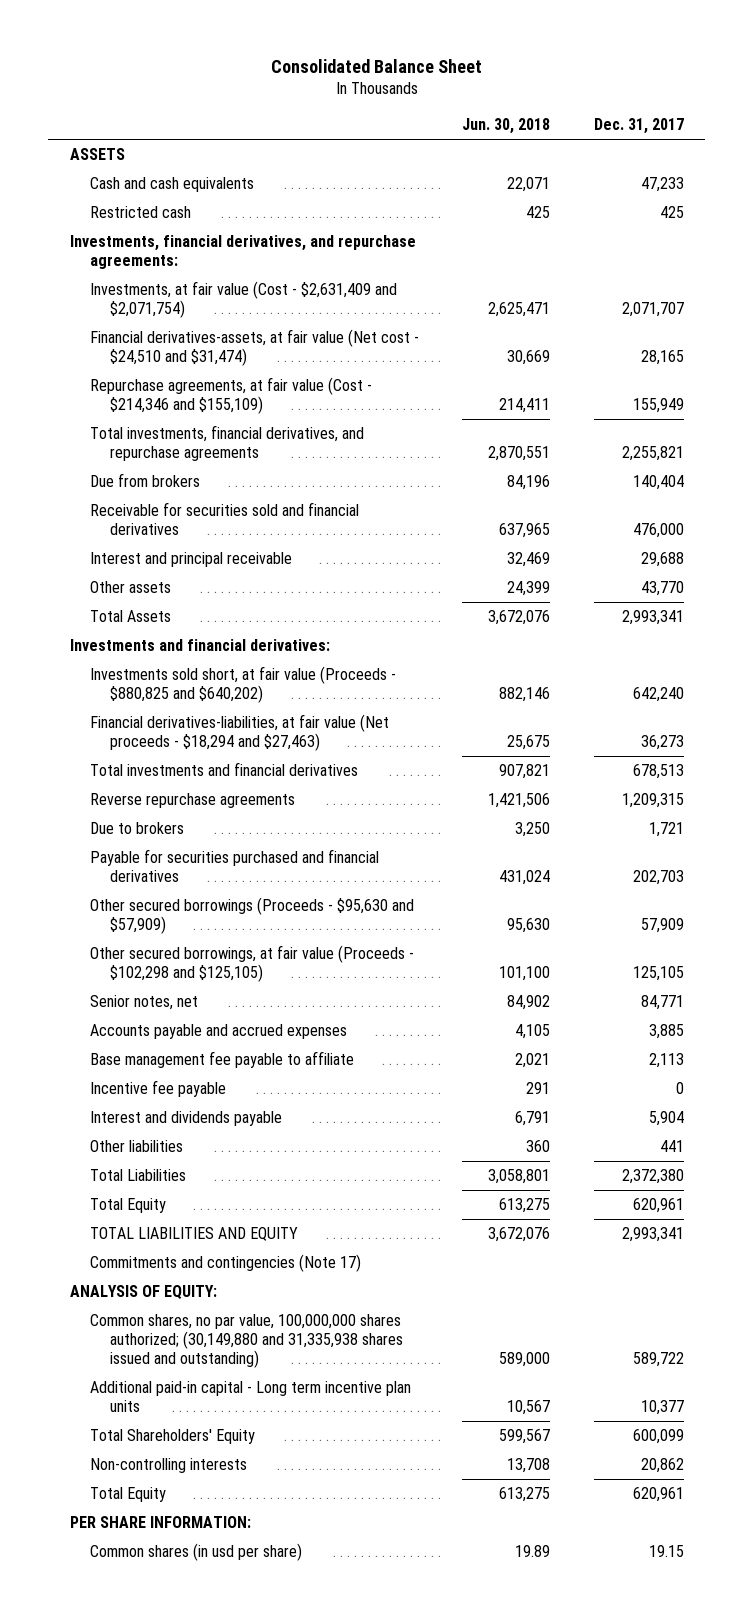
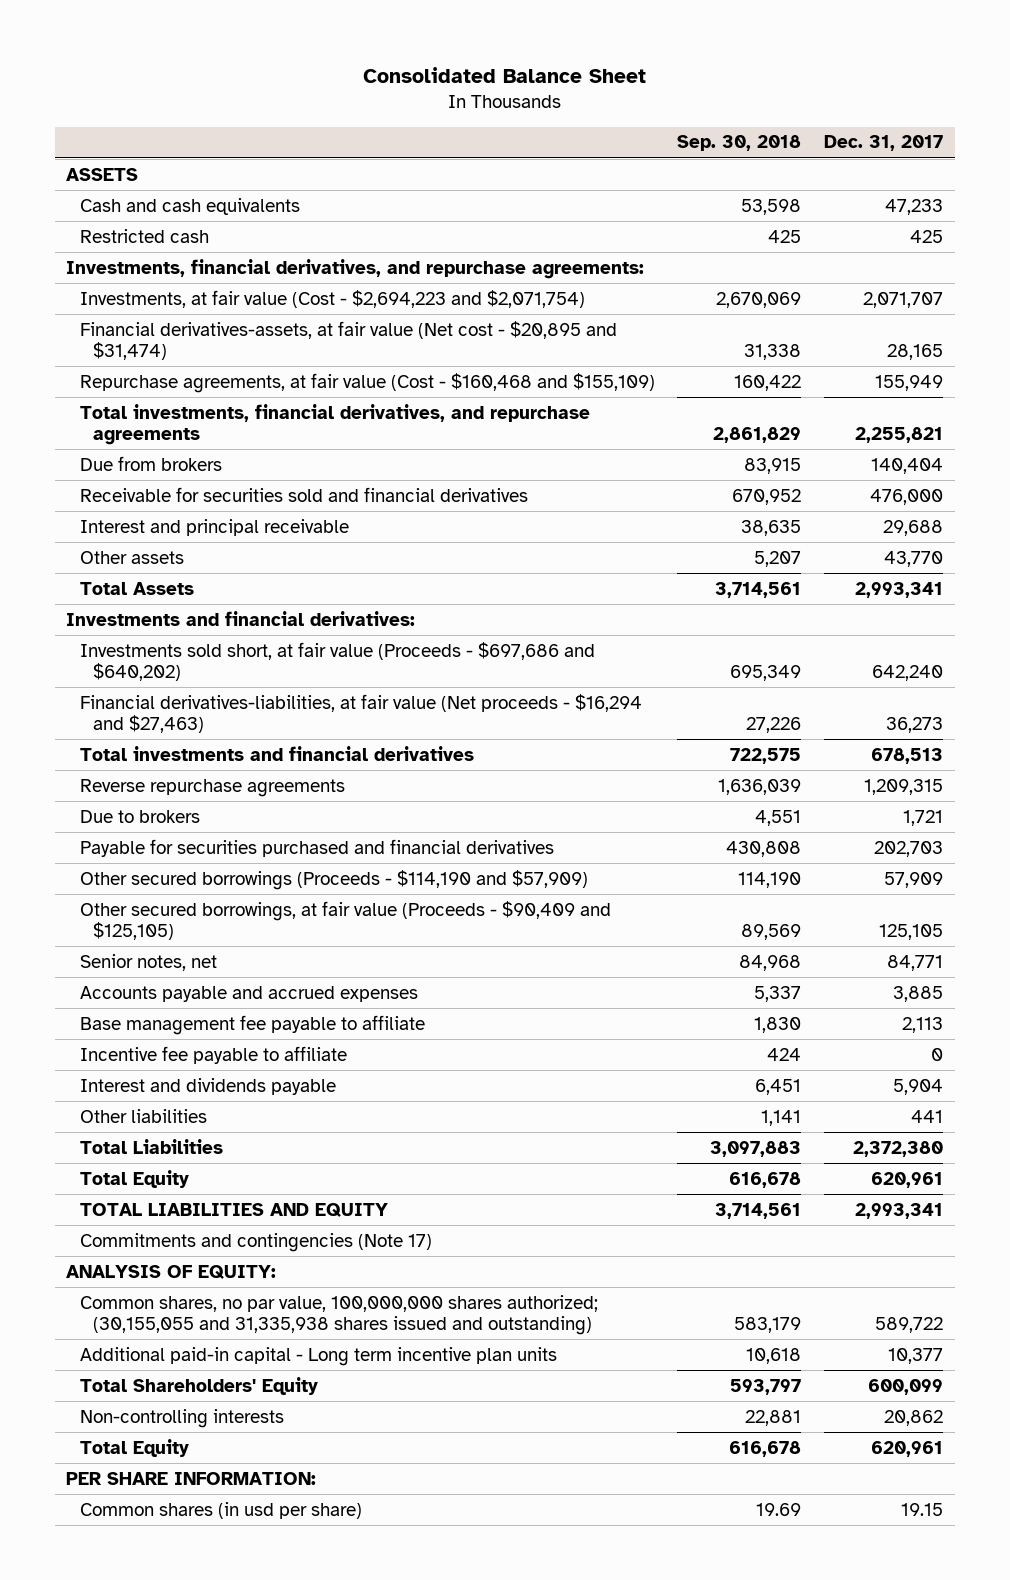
- | Jun. 30, 2018 | Dec. 31, 2017
+ | Sep. 30, 2018 | Dec. 31, 2017
- Investments, at fair value (Cost - $2,631,409 and $2,071,754) | 2,625,471 | 2,071,707
- Financial derivatives-assets, at fair value (Net cost - $24,510 and $31,474) | 30,669 | 28,165
- Repurchase agreements, at fair value (Cost - $214,346 and $155,109) | 214,411 | 155,949
+ Investments, at fair value (Cost - $2,694,223 and $2,071,754) | 2,670,069 | 2,071,707
+ Financial derivatives-assets, at fair value (Net cost - $20,895 and $31,474) | 31,338 | 28,165
+ Repurchase agreements, at fair value (Cost - $160,468 and $155,109) | 160,422 | 155,949
- Investments sold short, at fair value (Proceeds - $880,825 and $640,202) | 882,146 | 642,240
- Financial derivatives-liabilities, at fair value (Net proceeds - $18,294 and $27,463) | 25,675 | 36,273
+ Investments sold short, at fair value (Proceeds - $697,686 and $640,202) | 695,349 | 642,240
+ Financial derivatives-liabilities, at fair value (Net proceeds - $16,294 and $27,463) | 27,226 | 36,273
- Other secured borrowings (Proceeds - $95,630 and $57,909) | 95,630 | 57,909
- Other secured borrowings, at fair value (Proceeds - $102,298 and $125,105) | 101,100 | 125,105
+ Other secured borrowings (Proceeds - $114,190 and $57,909) | 114,190 | 57,909
+ Other secured borrowings, at fair value (Proceeds - $90,409 and $125,105) | 89,569 | 125,105
- Incentive fee payable | 291 | 0
+ Incentive fee payable to affiliate | 424 | 0
- Common shares, no par value, 100,000,000 shares authorized; (30,149,880 and 31,335,938 shares issued and outstanding) | 589,000 | 589,722
+ Common shares, no par value, 100,000,000 shares authorized; (30,155,055 and 31,335,938 shares issued and outstanding) | 583,179 | 589,722

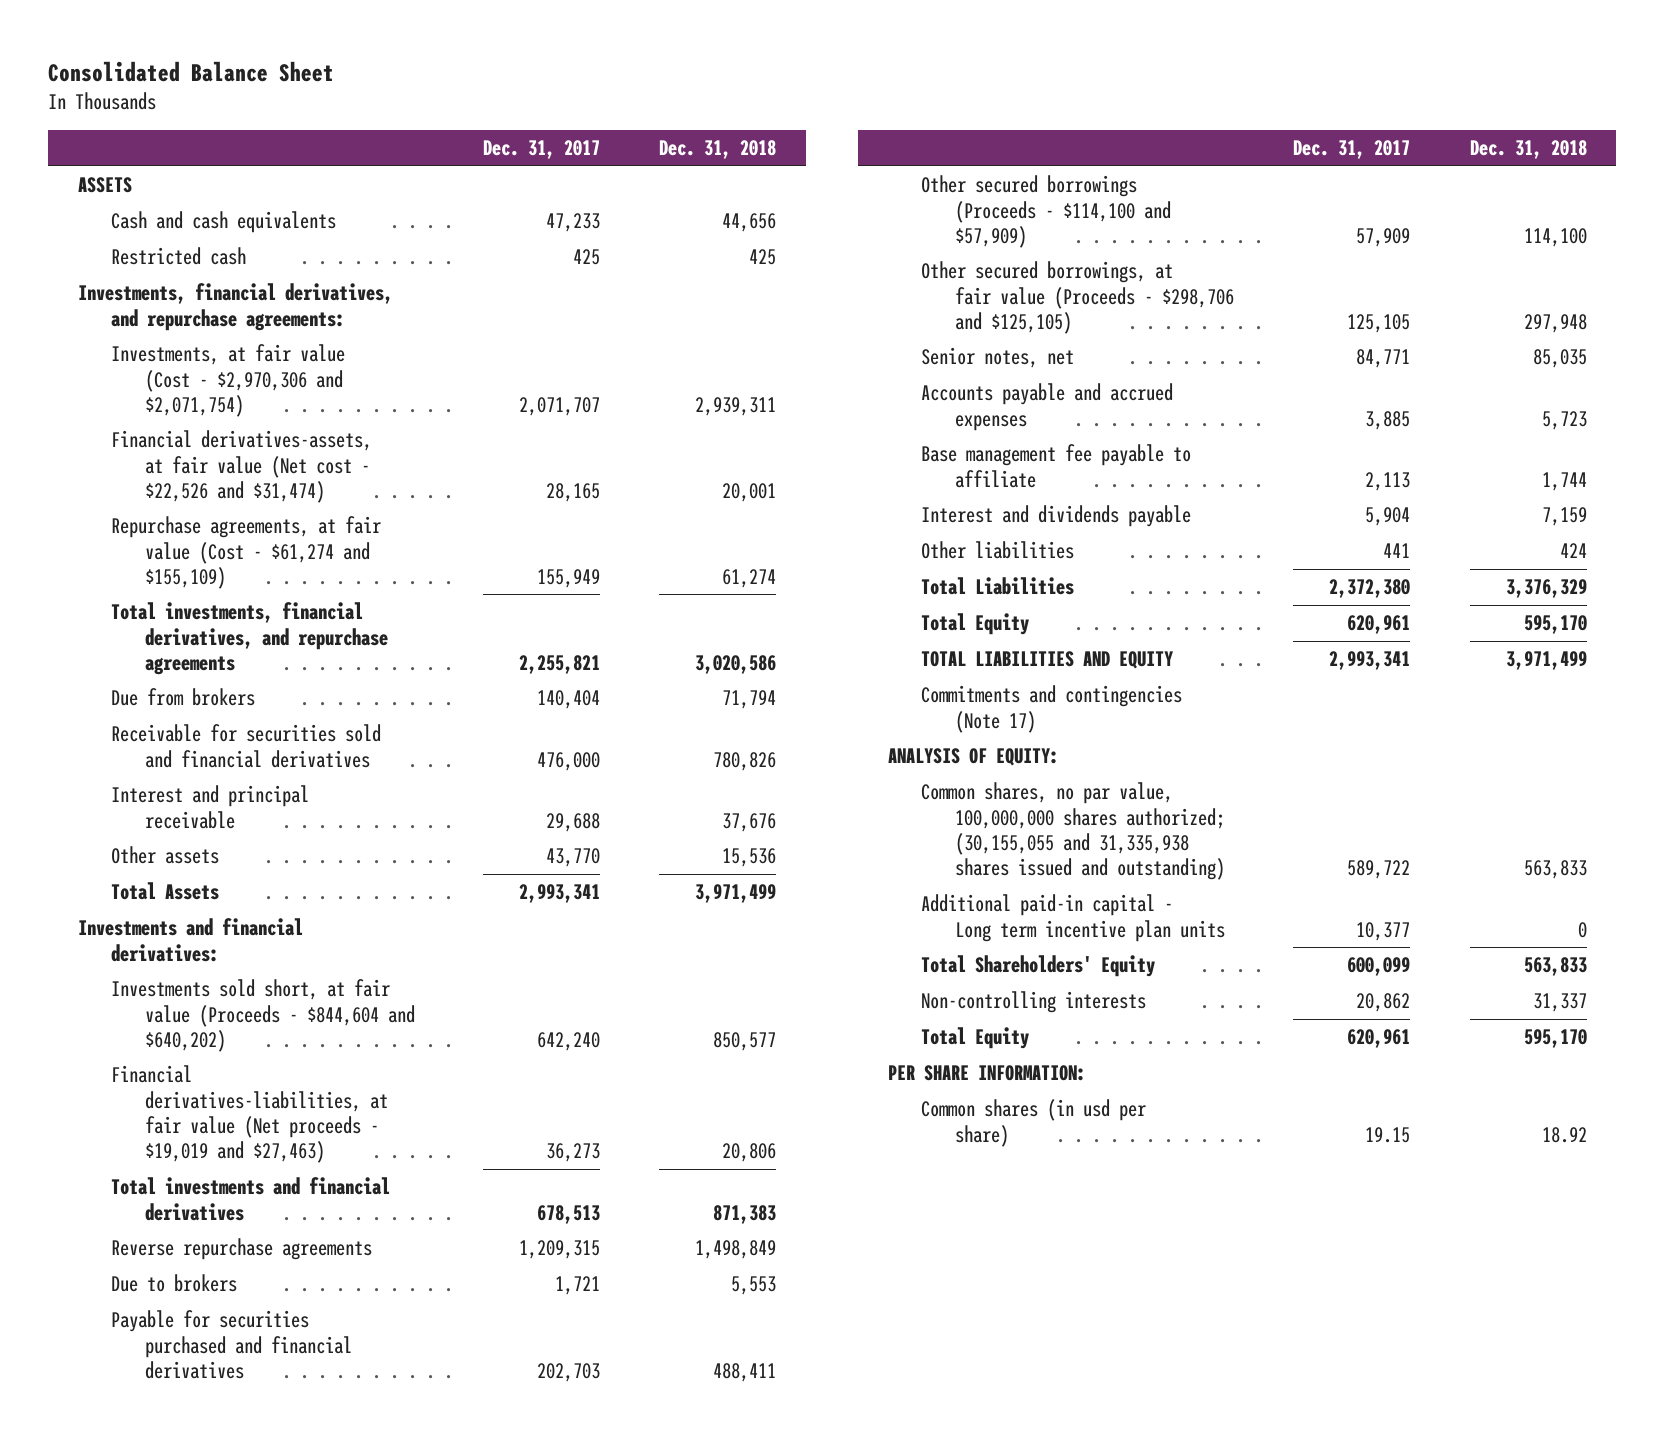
- | Sep. 30, 2018 | Dec. 31, 2017
+ | Dec. 31, 2017 | Dec. 31, 2018
- Investments, at fair value (Cost - $2,694,223 and $2,071,754) | 2,670,069 | 2,071,707
- Financial derivatives-assets, at fair value (Net cost - $20,895 and $31,474) | 31,338 | 28,165
- Repurchase agreements, at fair value (Cost - $160,468 and $155,109) | 160,422 | 155,949
+ Investments, at fair value (Cost - $2,970,306 and $2,071,754) | 2,071,707 | 2,939,311
+ Financial derivatives-assets, at fair value (Net cost - $22,526 and $31,474) | 28,165 | 20,001
+ Repurchase agreements, at fair value (Cost - $61,274 and $155,109) | 155,949 | 61,274
- Investments sold short, at fair value (Proceeds - $697,686 and $640,202) | 695,349 | 642,240
- Financial derivatives-liabilities, at fair value (Net proceeds - $16,294 and $27,463) | 27,226 | 36,273
+ Investments sold short, at fair value (Proceeds - $844,604 and $640,202) | 642,240 | 850,577
+ Financial derivatives-liabilities, at fair value (Net proceeds - $19,019 and $27,463) | 36,273 | 20,806
- Other secured borrowings (Proceeds - $114,190 and $57,909) | 114,190 | 57,909
- Other secured borrowings, at fair value (Proceeds - $90,409 and $125,105) | 89,569 | 125,105
+ Other secured borrowings (Proceeds - $114,100 and $57,909) | 57,909 | 114,100
+ Other secured borrowings, at fair value (Proceeds - $298,706 and $125,105) | 125,105 | 297,948
- Incentive fee payable to affiliate | 424 | 0

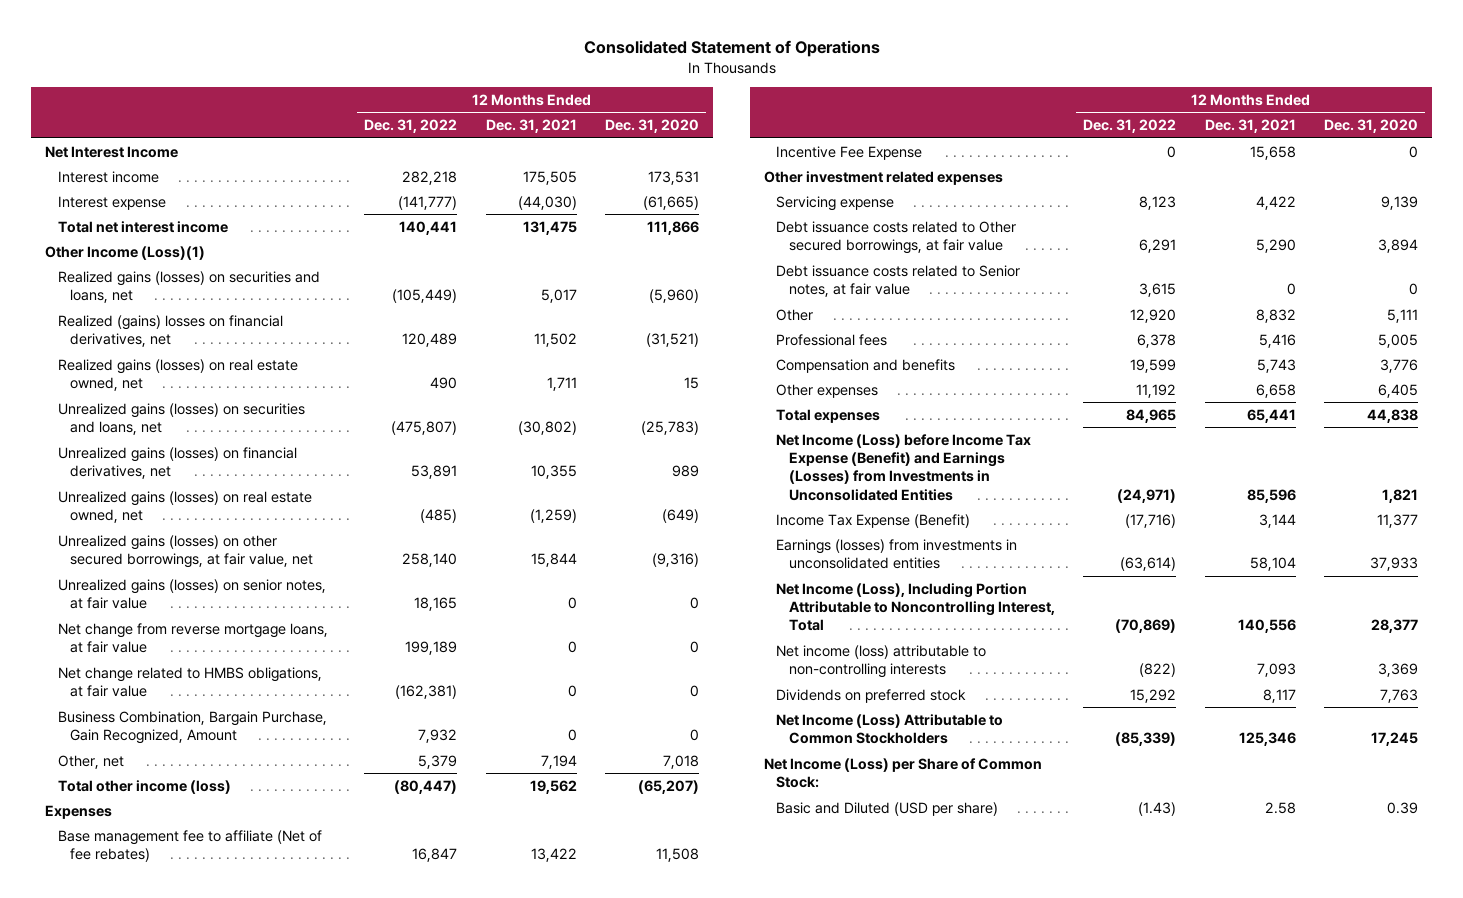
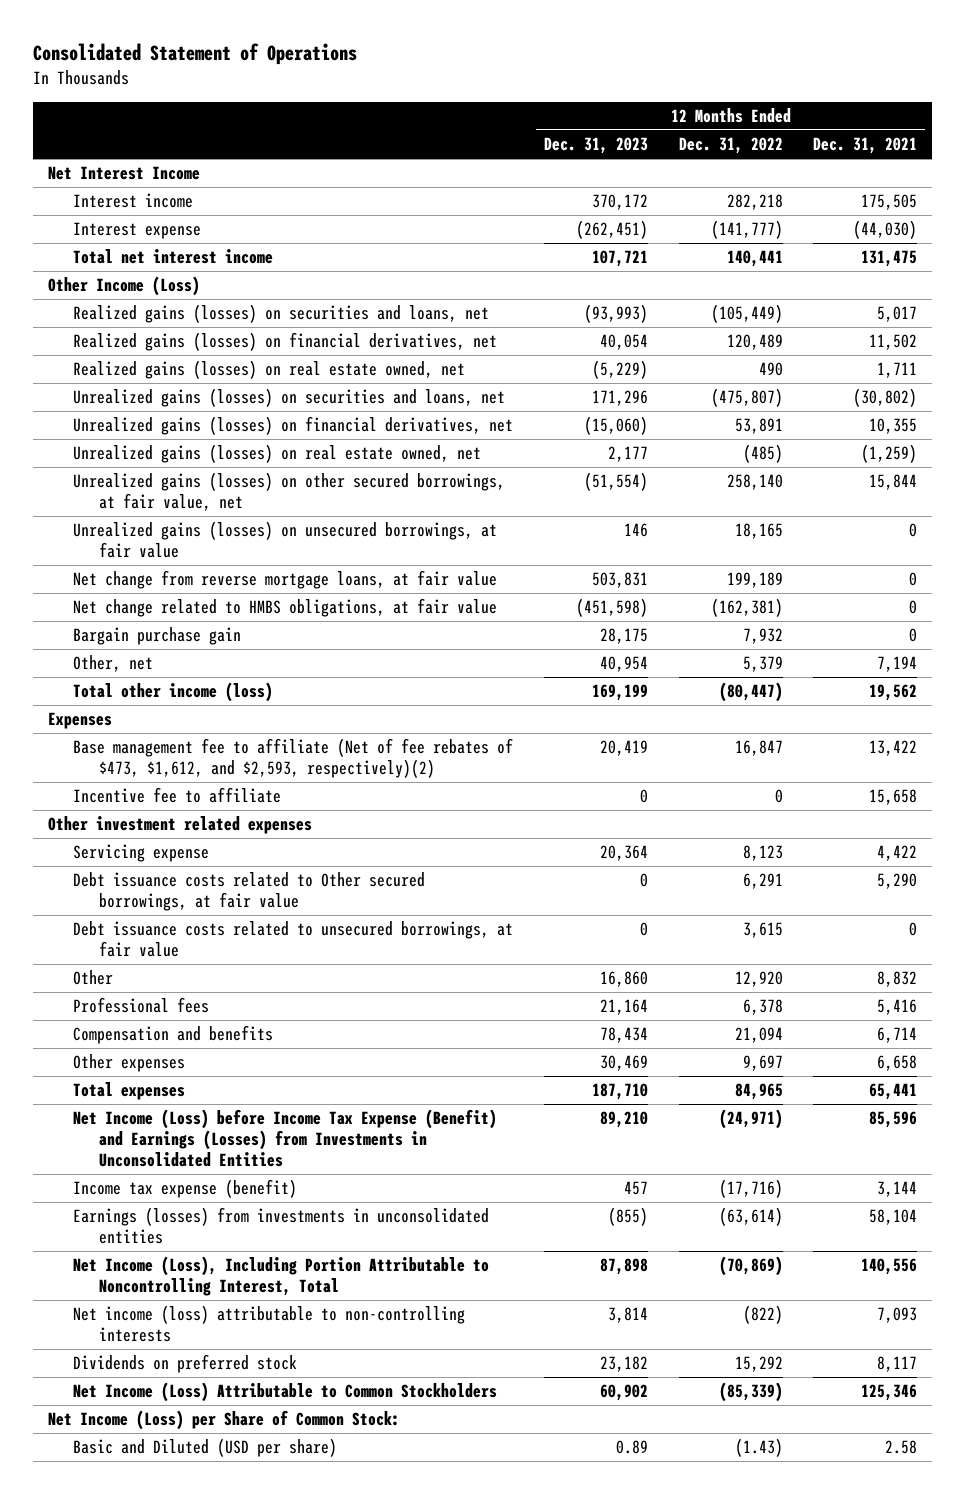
- | 12 Months Ended Dec. 31, 2022 | 12 Months Ended Dec. 31, 2021 | 12 Months Ended Dec. 31, 2020
+ | 12 Months Ended Dec. 31, 2023 | 12 Months Ended Dec. 31, 2022 | 12 Months Ended Dec. 31, 2021
- Other Income (Loss)(1)
+ Other Income (Loss)
- Realized (gains) losses on financial derivatives, net | 120,489 | 11,502 | (31,521)
+ Realized gains (losses) on financial derivatives, net | 40,054 | 120,489 | 11,502
- Unrealized gains (losses) on senior notes, at fair value | 18,165 | 0 | 0
+ Unrealized gains (losses) on unsecured borrowings, at fair value | 146 | 18,165 | 0
- Business Combination, Bargain Purchase, Gain Recognized, Amount | 7,932 | 0 | 0
+ Bargain purchase gain | 28,175 | 7,932 | 0
- Base management fee to affiliate (Net of fee rebates) | 16,847 | 13,422 | 11,508
- Incentive Fee Expense | 0 | 15,658 | 0
+ Base management fee to affiliate (Net of fee rebates of $473, $1,612, and $2,593, respectively)(2) | 20,419 | 16,847 | 13,422
+ Incentive fee to affiliate | 0 | 0 | 15,658
- Debt issuance costs related to Senior notes, at fair value | 3,615 | 0 | 0
+ Debt issuance costs related to unsecured borrowings, at fair value | 0 | 3,615 | 0
- Compensation and benefits | 19,599 | 5,743 | 3,776
- Other expenses | 11,192 | 6,658 | 6,405
+ Compensation and benefits | 78,434 | 21,094 | 6,714
+ Other expenses | 30,469 | 9,697 | 6,658
- Income Tax Expense (Benefit) | (17,716) | 3,144 | 11,377
+ Income tax expense (benefit) | 457 | (17,716) | 3,144

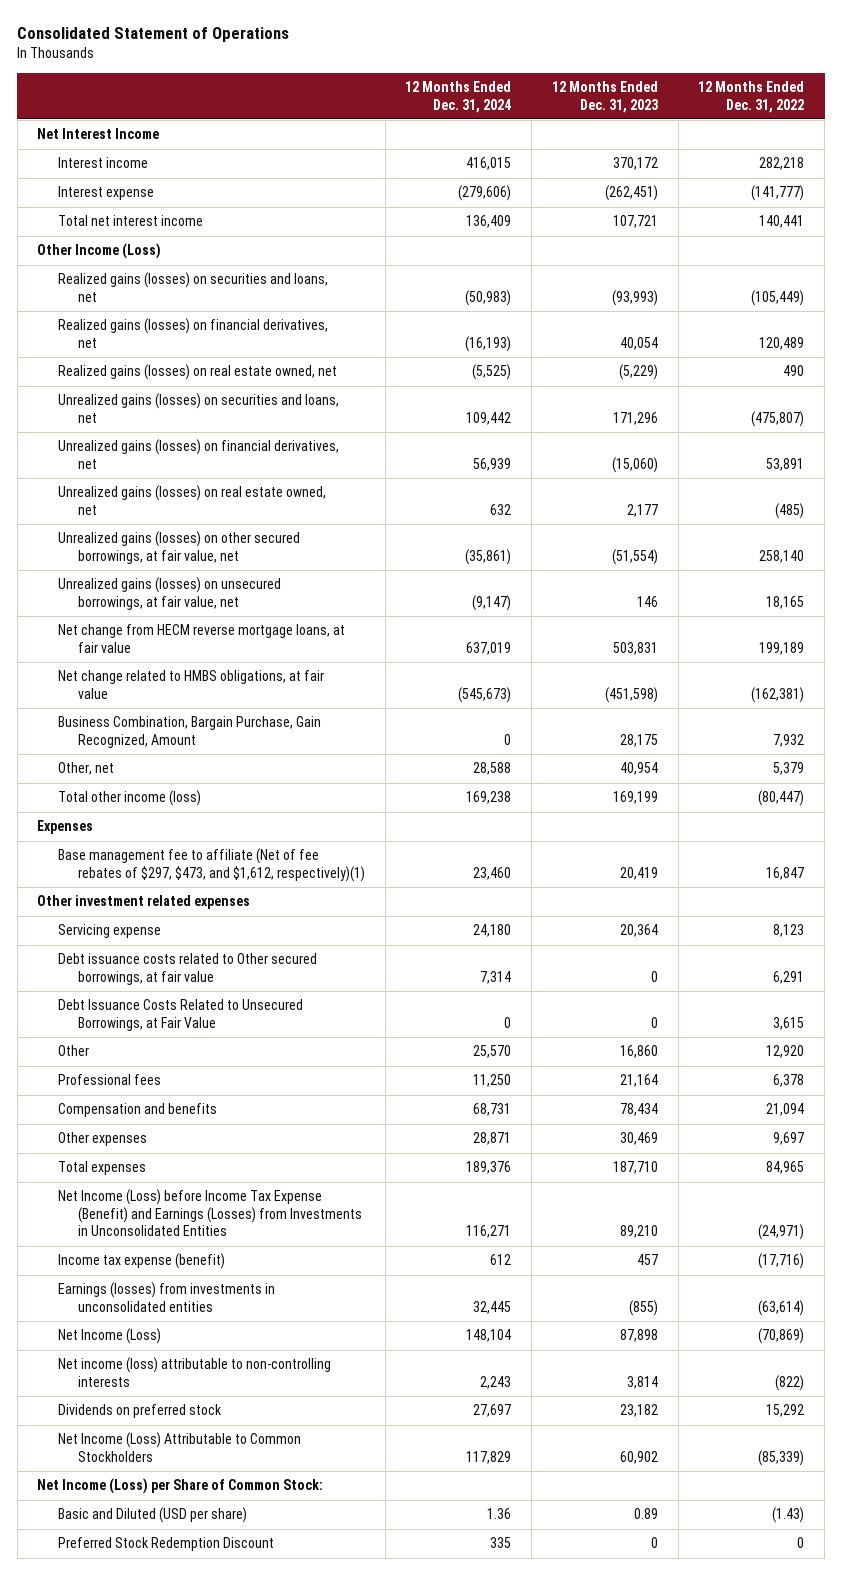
- | 12 Months Ended Dec. 31, 2023 | 12 Months Ended Dec. 31, 2022 | 12 Months Ended Dec. 31, 2021
+ | 12 Months Ended Dec. 31, 2024 | 12 Months Ended Dec. 31, 2023 | 12 Months Ended Dec. 31, 2022
- Unrealized gains (losses) on unsecured borrowings, at fair value | 146 | 18,165 | 0
- Net change from reverse mortgage loans, at fair value | 503,831 | 199,189 | 0
+ Unrealized gains (losses) on unsecured borrowings, at fair value, net | (9,147) | 146 | 18,165
+ Net change from HECM reverse mortgage loans, at fair value | 637,019 | 503,831 | 199,189
- Bargain purchase gain | 28,175 | 7,932 | 0
+ Business Combination, Bargain Purchase, Gain Recognized, Amount | 0 | 28,175 | 7,932
- Base management fee to affiliate (Net of fee rebates of $473, $1,612, and $2,593, respectively)(2) | 20,419 | 16,847 | 13,422
- Incentive fee to affiliate | 0 | 0 | 15,658
+ Base management fee to affiliate (Net of fee rebates of $297, $473, and $1,612, respectively)(1) | 23,460 | 20,419 | 16,847
- Debt issuance costs related to unsecured borrowings, at fair value | 0 | 3,615 | 0
+ Debt Issuance Costs Related to Unsecured Borrowings, at Fair Value | 0 | 0 | 3,615
- Net Income (Loss), Including Portion Attributable to Noncontrolling Interest, Total | 87,898 | (70,869) | 140,556
+ Net Income (Loss) | 148,104 | 87,898 | (70,869)
+ Preferred Stock Redemption Discount | 335 | 0 | 0

